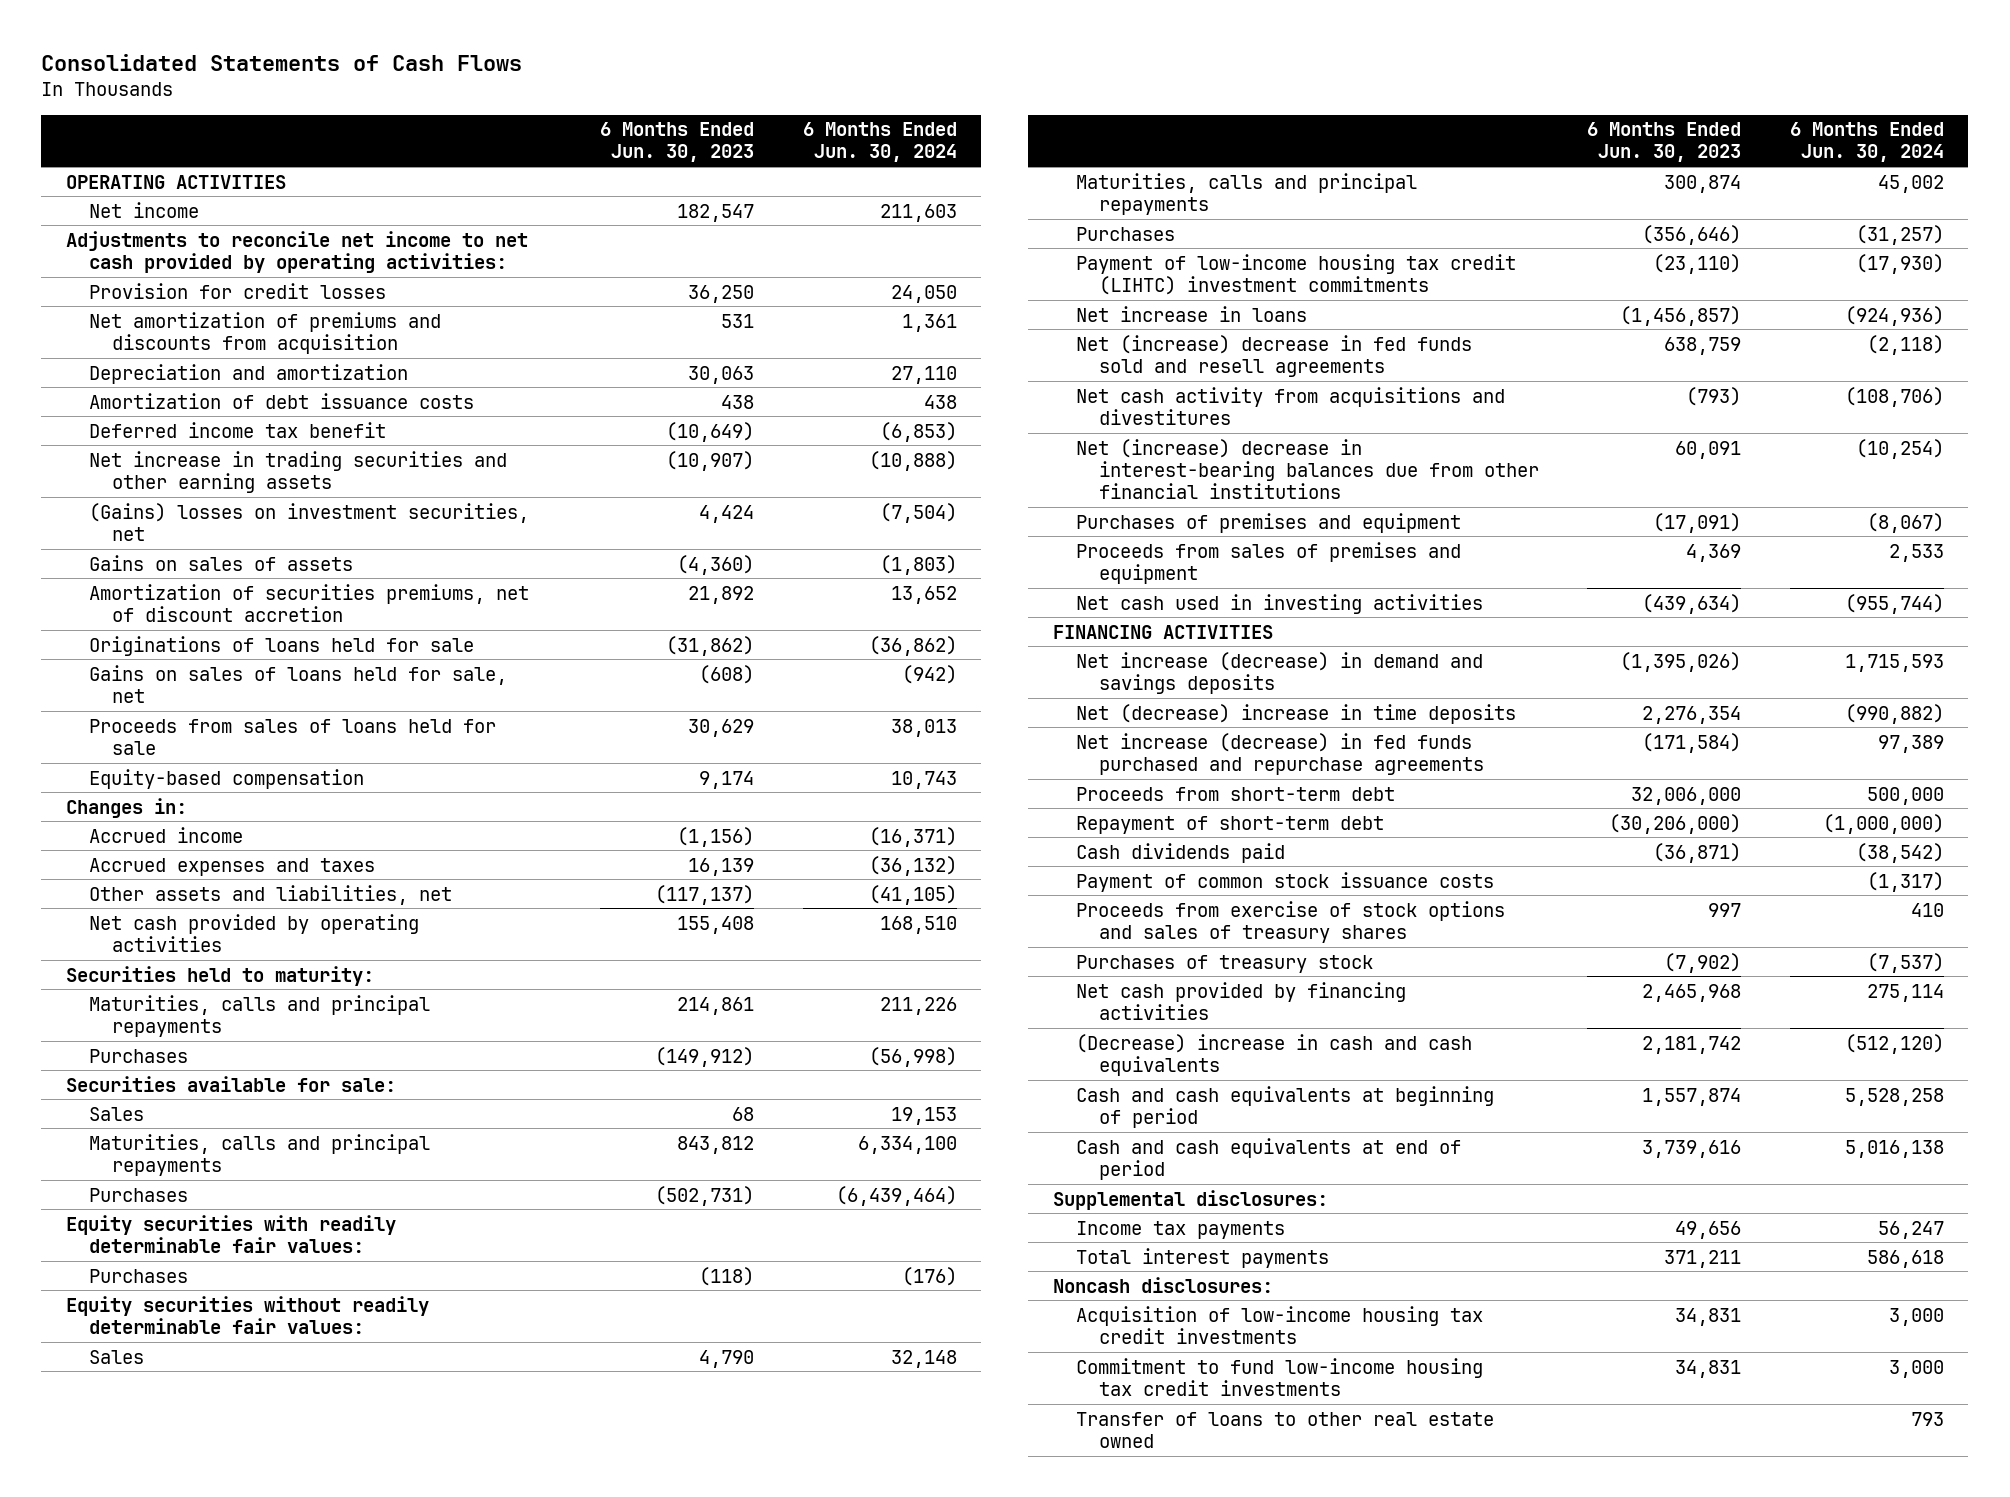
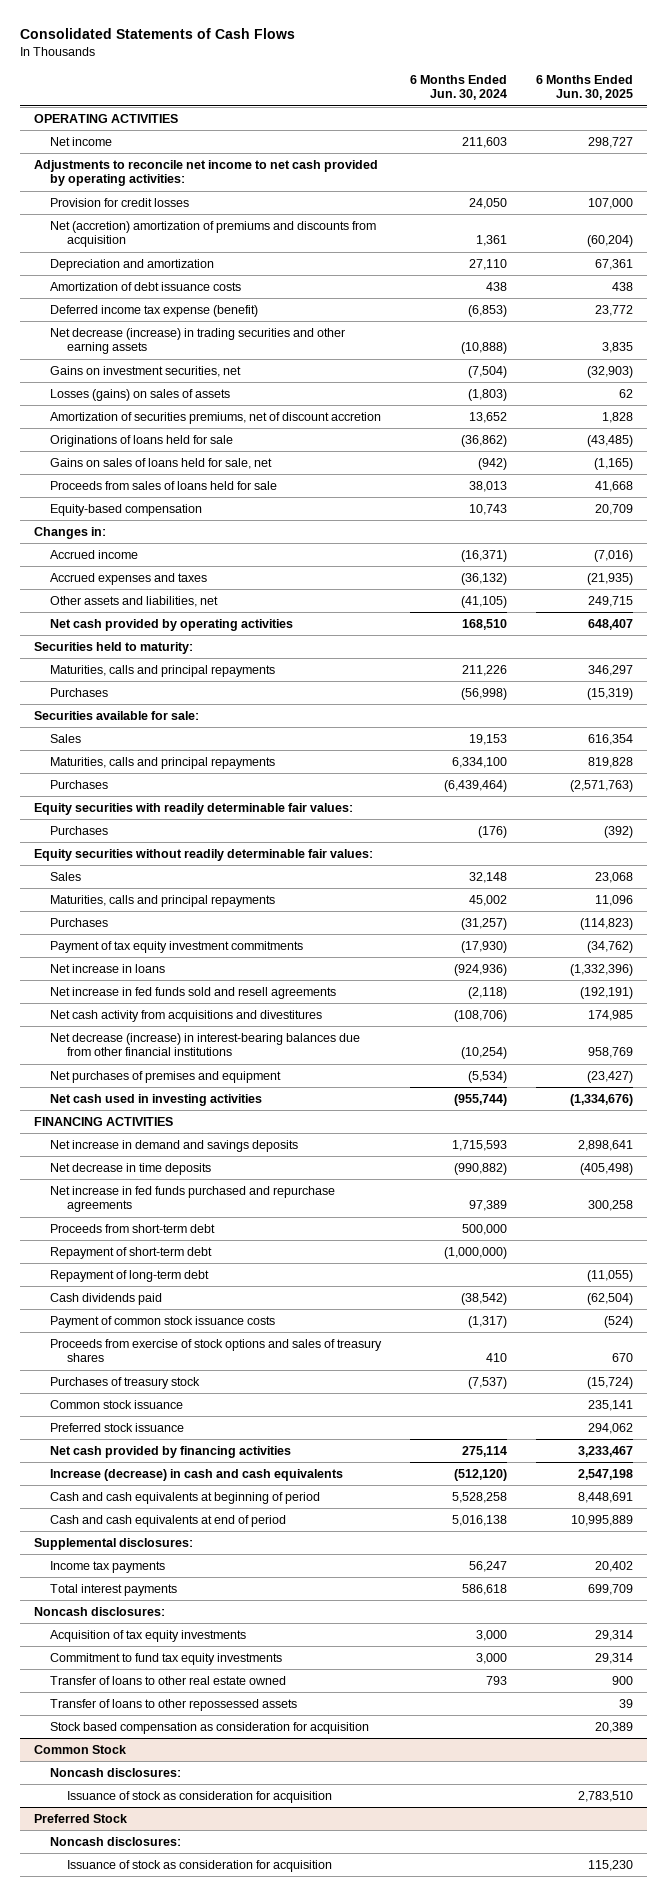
- | 6 Months Ended Jun. 30, 2023 | 6 Months Ended Jun. 30, 2024
+ | 6 Months Ended Jun. 30, 2024 | 6 Months Ended Jun. 30, 2025
- Net amortization of premiums and discounts from acquisition | 531 | 1,361
+ Net (accretion) amortization of premiums and discounts from acquisition | 1,361 | (60,204)
- Deferred income tax benefit | (10,649) | (6,853)
- Net increase in trading securities and other earning assets | (10,907) | (10,888)
- (Gains) losses on investment securities, net | 4,424 | (7,504)
- Gains on sales of assets | (4,360) | (1,803)
+ Deferred income tax expense (benefit) | (6,853) | 23,772
+ Net decrease (increase) in trading securities and other earning assets | (10,888) | 3,835
+ Gains on investment securities, net | (7,504) | (32,903)
+ Losses (gains) on sales of assets | (1,803) | 62
- Payment of low-income housing tax credit (LIHTC) investment commitments | (23,110) | (17,930)
+ Payment of tax equity investment commitments | (17,930) | (34,762)
- Net (increase) decrease in fed funds sold and resell agreements | 638,759 | (2,118)
+ Net increase in fed funds sold and resell agreements | (2,118) | (192,191)
- Net (increase) decrease in interest-bearing balances due from other financial institutions | 60,091 | (10,254)
- Purchases of premises and equipment | (17,091) | (8,067)
- Proceeds from sales of premises and equipment | 4,369 | 2,533
+ Net decrease (increase) in interest-bearing balances due from other financial institutions | (10,254) | 958,769
+ Net purchases of premises and equipment | (5,534) | (23,427)
- Net increase (decrease) in demand and savings deposits | (1,395,026) | 1,715,593
- Net (decrease) increase in time deposits | 2,276,354 | (990,882)
- Net increase (decrease) in fed funds purchased and repurchase agreements | (171,584) | 97,389
+ Net increase in demand and savings deposits | 1,715,593 | 2,898,641
+ Net decrease in time deposits | (990,882) | (405,498)
+ Net increase in fed funds purchased and repurchase agreements | 97,389 | 300,258
+ Repayment of long-term debt | | (11,055)
+ Common stock issuance | | 235,141
+ Preferred stock issuance | | 294,062
- (Decrease) increase in cash and cash equivalents | 2,181,742 | (512,120)
+ Increase (decrease) in cash and cash equivalents | (512,120) | 2,547,198
- Acquisition of low-income housing tax credit investments | 34,831 | 3,000
- Commitment to fund low-income housing tax credit investments | 34,831 | 3,000
+ Acquisition of tax equity investments | 3,000 | 29,314
+ Commitment to fund tax equity investments | 3,000 | 29,314
+ Transfer of loans to other repossessed assets | | 39
+ Stock based compensation as consideration for acquisition | | 20,389
+ Common Stock
+ Noncash disclosures:
+ Issuance of stock as consideration for acquisition | | 2,783,510
+ Preferred Stock
+ Noncash disclosures:
+ Issuance of stock as consideration for acquisition | | 115,230

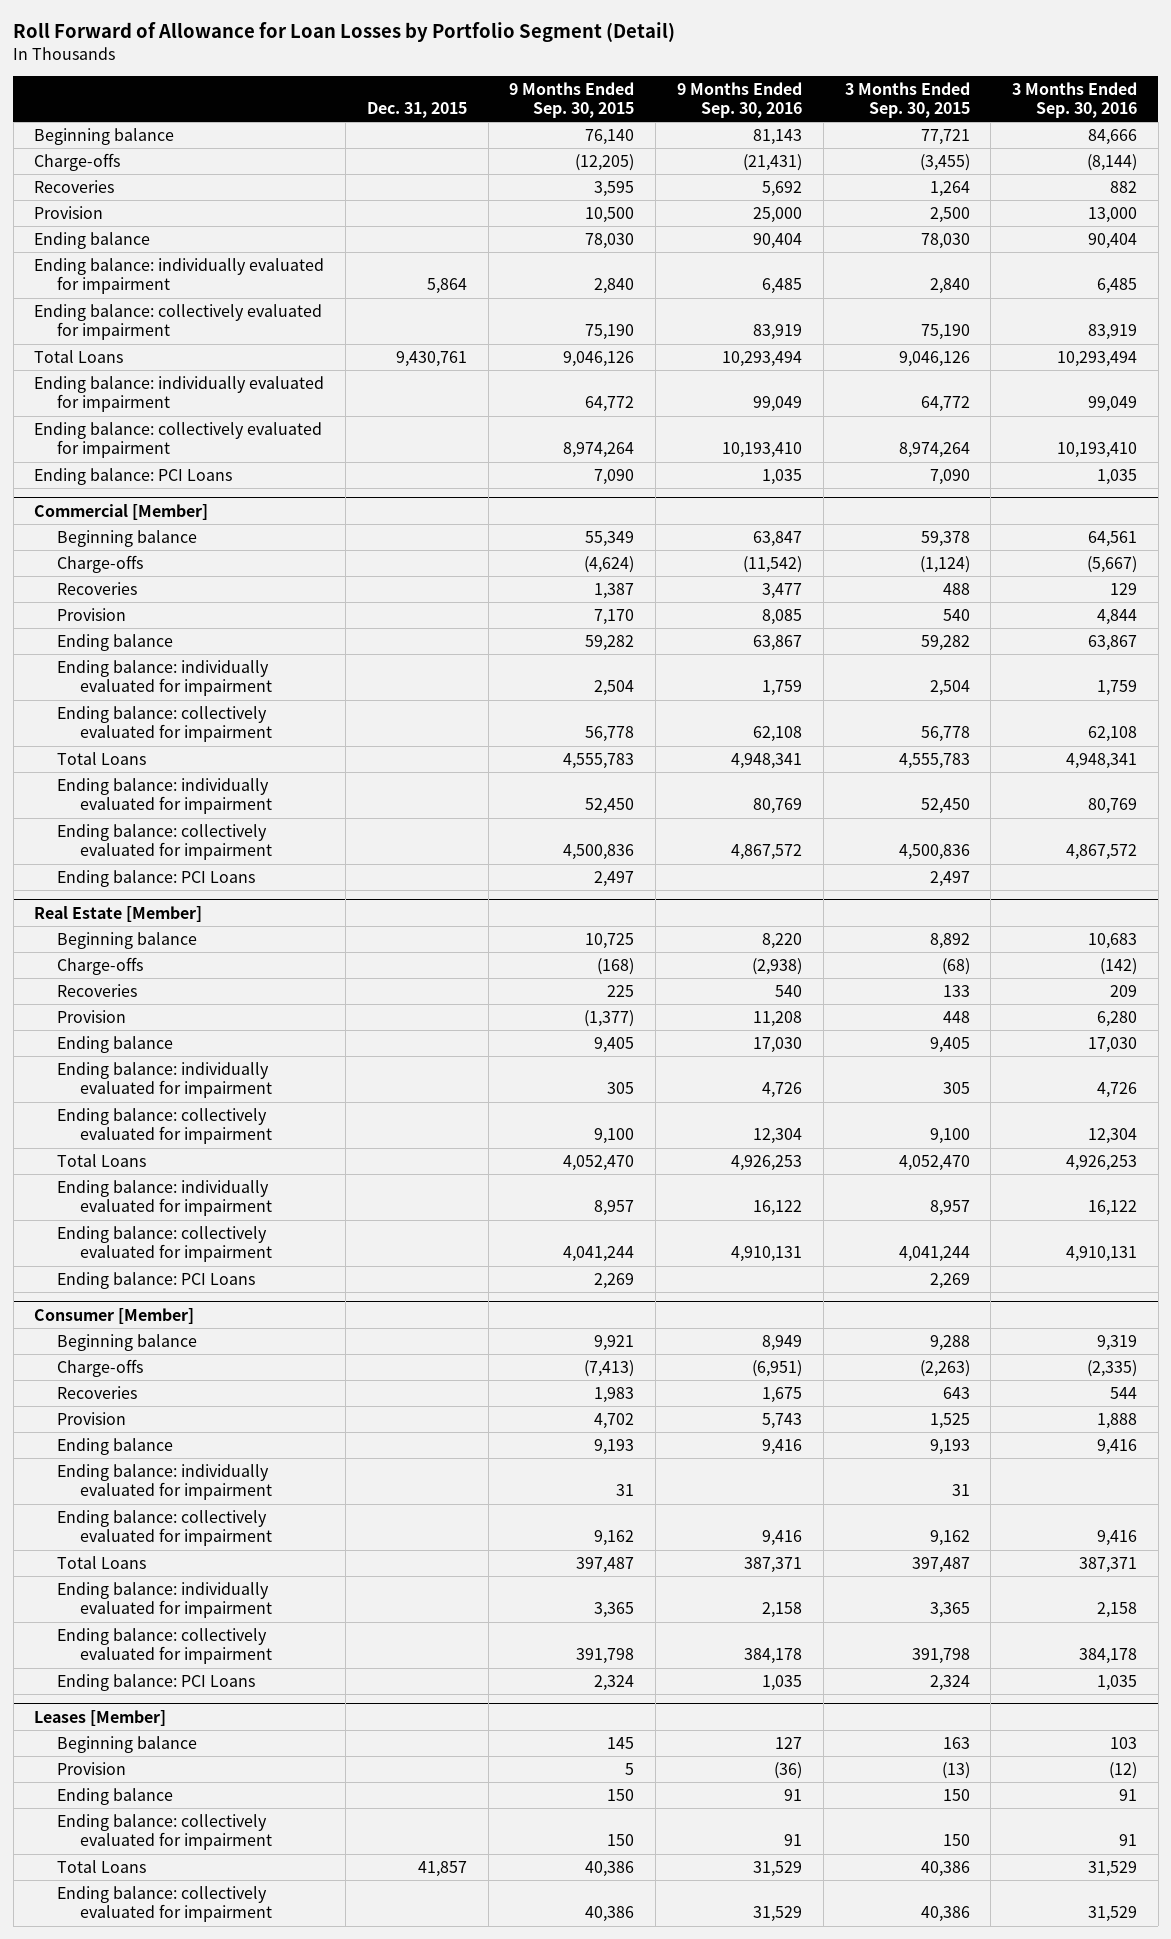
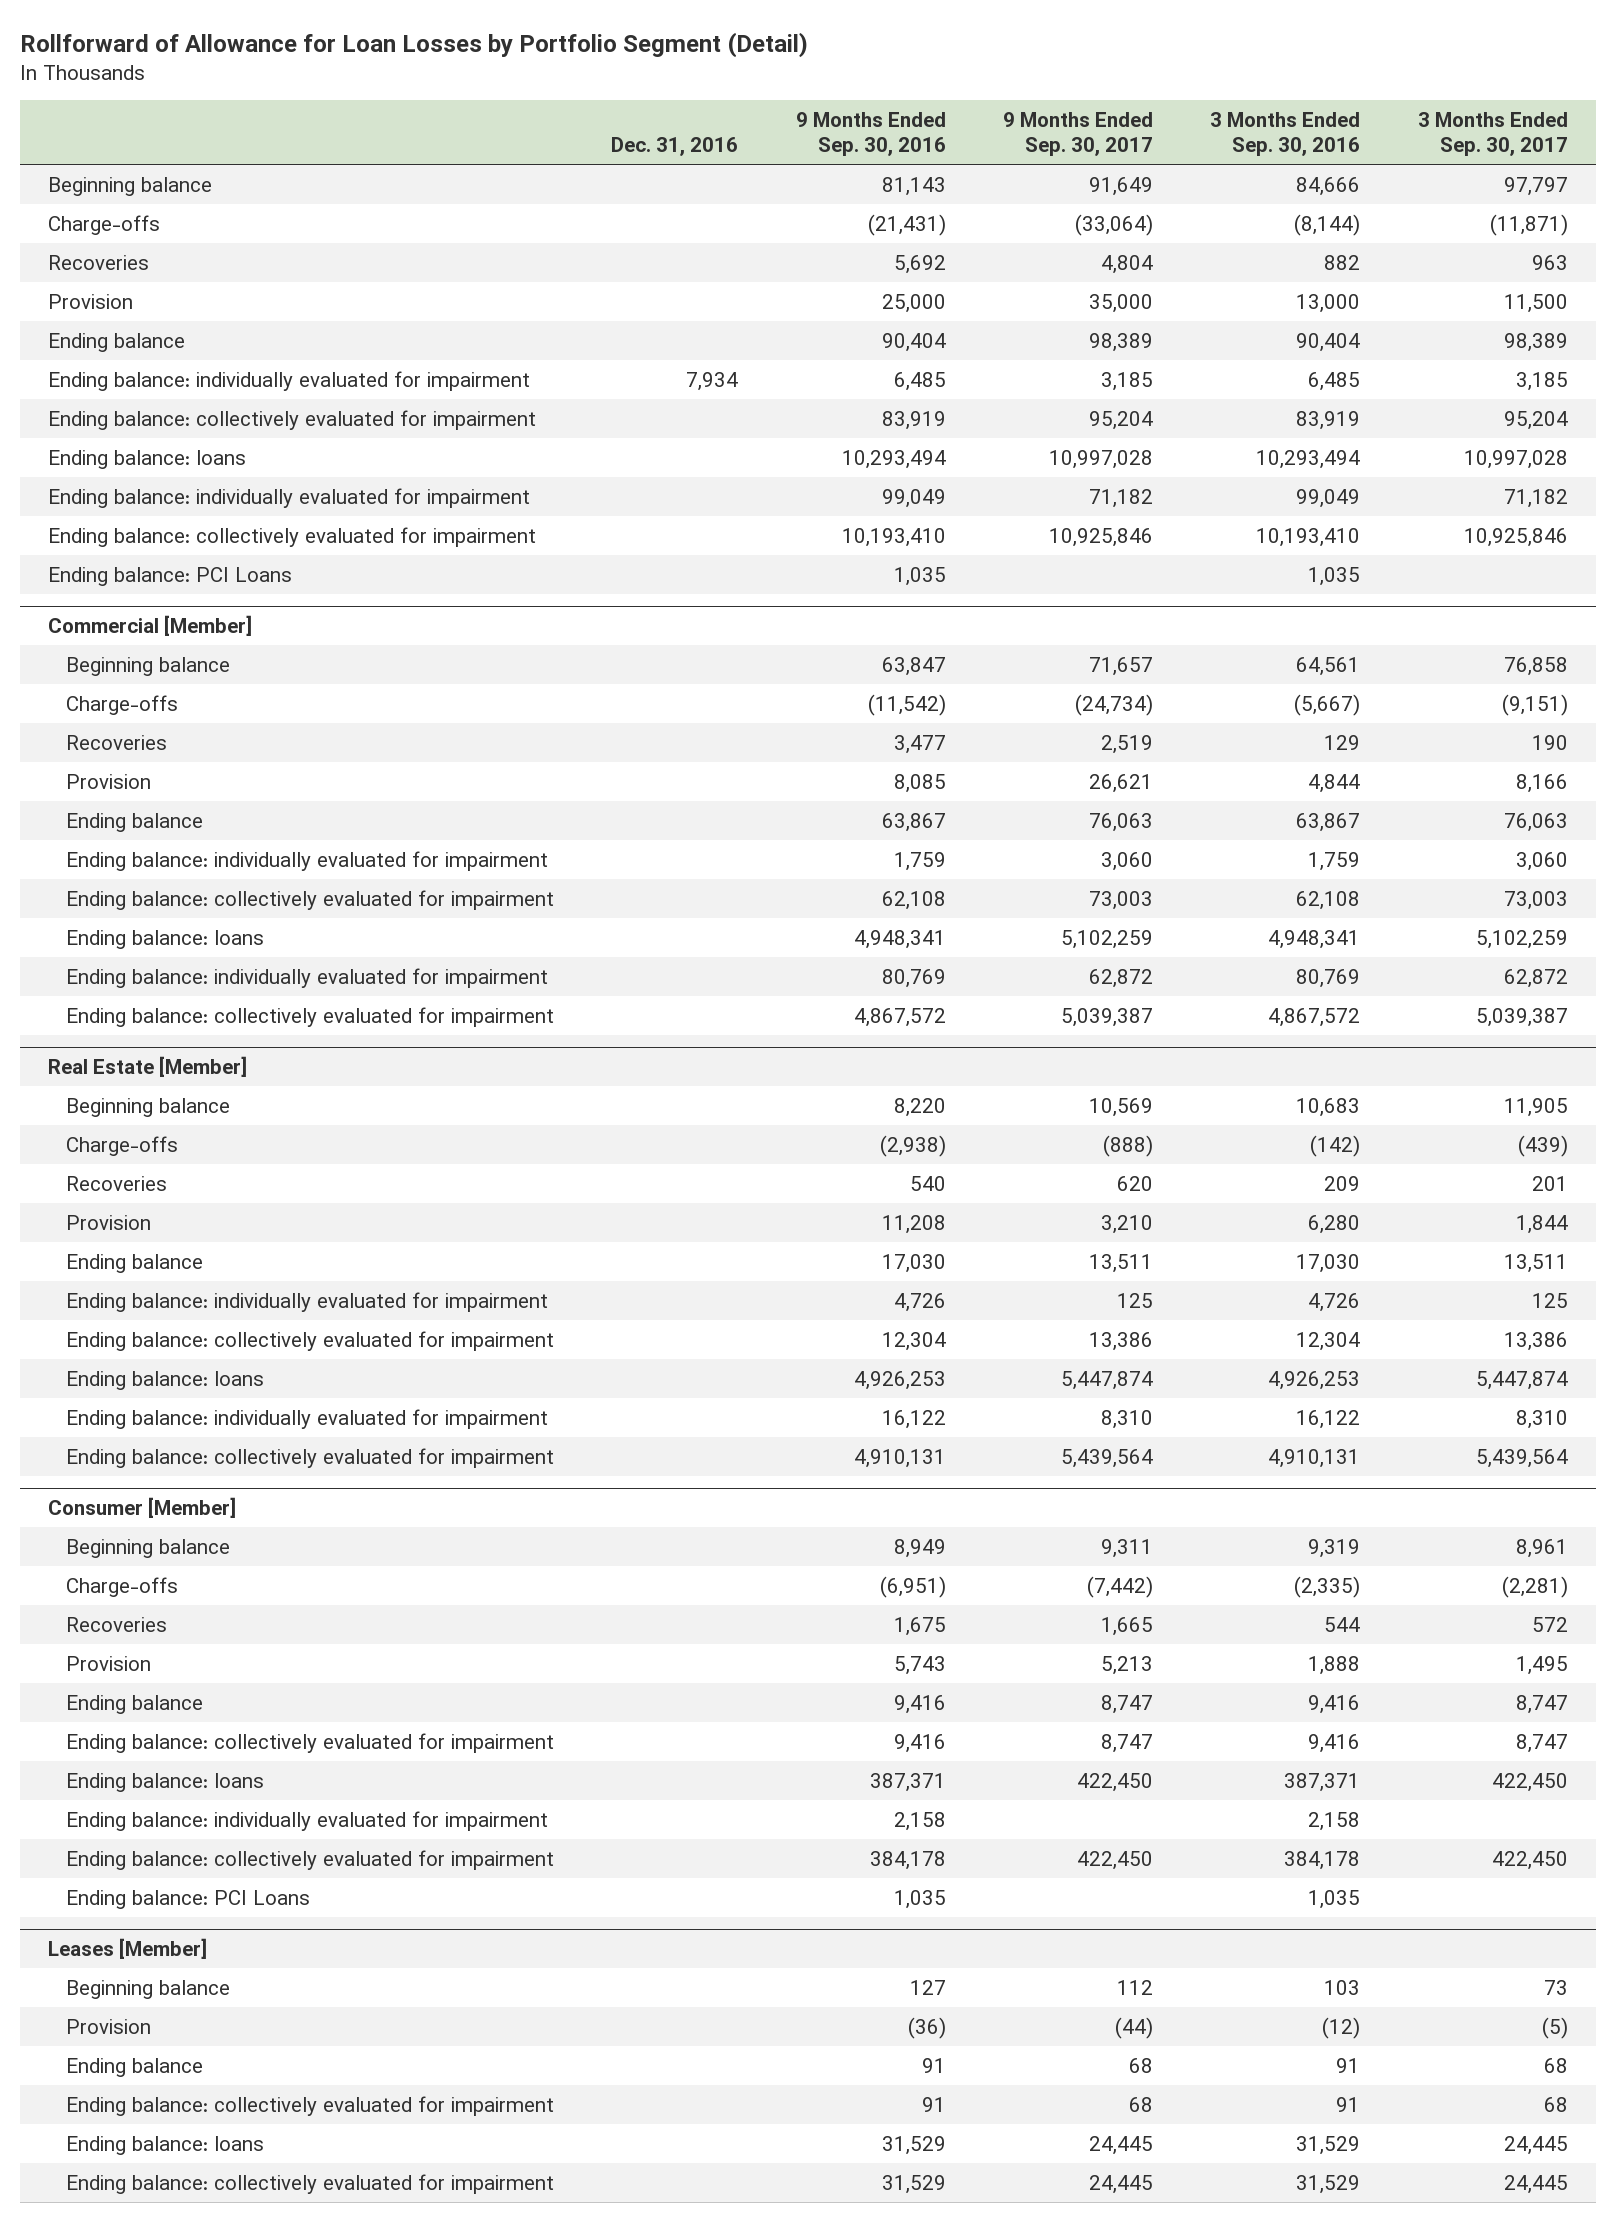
- Roll Forward of Allowance for Loan Losses by Portfolio Segment (Detail)
+ Rollforward of Allowance for Loan Losses by Portfolio Segment (Detail)
- | Dec. 31, 2015 | 9 Months Ended Sep. 30, 2015 | 9 Months Ended Sep. 30, 2016 | 3 Months Ended Sep. 30, 2015 | 3 Months Ended Sep. 30, 2016
+ | Dec. 31, 2016 | 9 Months Ended Sep. 30, 2016 | 9 Months Ended Sep. 30, 2017 | 3 Months Ended Sep. 30, 2016 | 3 Months Ended Sep. 30, 2017
- Total Loans | 9,430,761 | 9,046,126 | 10,293,494 | 9,046,126 | 10,293,494
+ Ending balance: loans | | 10,293,494 | 10,997,028 | 10,293,494 | 10,997,028
@ Commercial [Member]
- Total Loans | | 4,555,783 | 4,948,341 | 4,555,783 | 4,948,341
+ Ending balance: loans | | 4,948,341 | 5,102,259 | 4,948,341 | 5,102,259
- Ending balance: PCI Loans | | 2,497 | | 2,497 |
@ Real Estate [Member]
- Total Loans | | 4,052,470 | 4,926,253 | 4,052,470 | 4,926,253
+ Ending balance: loans | | 4,926,253 | 5,447,874 | 4,926,253 | 5,447,874
- Ending balance: PCI Loans | | 2,269 | | 2,269 |
@ Consumer [Member]
- Ending balance: individually evaluated for impairment | | 31 | | 31 |
- Total Loans | | 397,487 | 387,371 | 397,487 | 387,371
+ Ending balance: loans | | 387,371 | 422,450 | 387,371 | 422,450
@ Leases [Member]
- Total Loans | 41,857 | 40,386 | 31,529 | 40,386 | 31,529
+ Ending balance: loans | | 31,529 | 24,445 | 31,529 | 24,445

